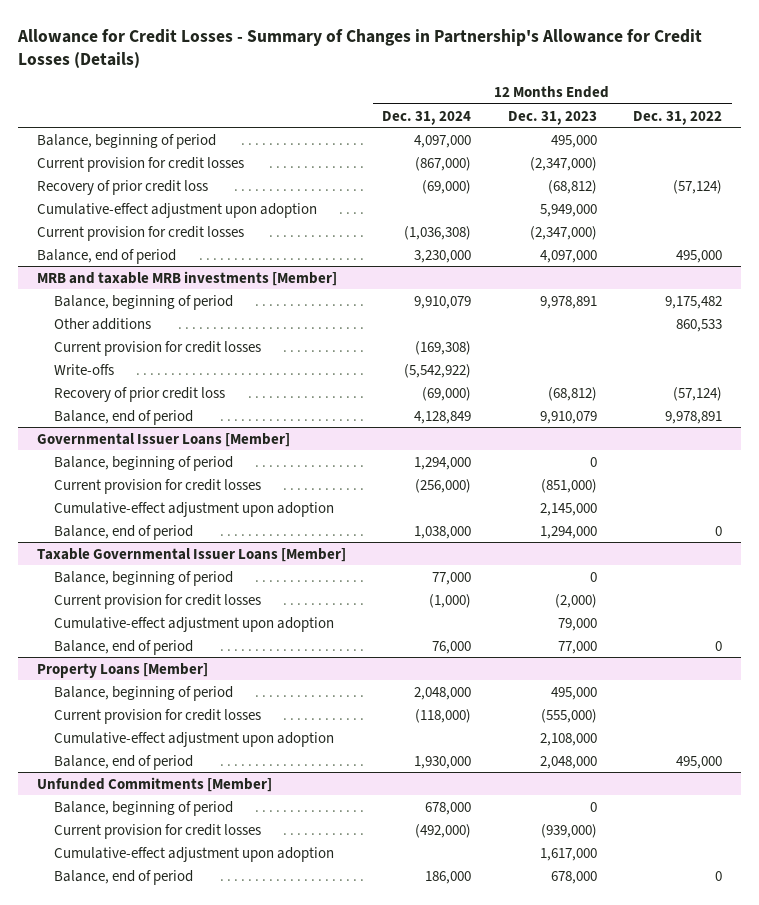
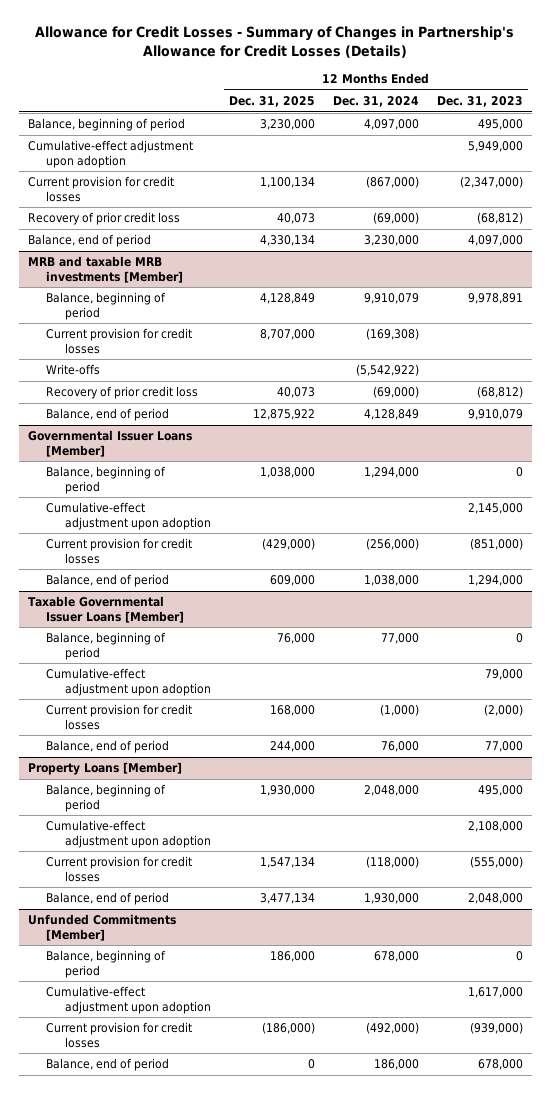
- | 12 Months Ended Dec. 31, 2024 | 12 Months Ended Dec. 31, 2023 | 12 Months Ended Dec. 31, 2022
+ | 12 Months Ended Dec. 31, 2025 | 12 Months Ended Dec. 31, 2024 | 12 Months Ended Dec. 31, 2023
moved up: Cumulative-effect adjustment upon adoption | | | 5,949,000
- Current provision for credit losses | (1,036,308) | (2,347,000) |
@ MRB and taxable MRB investments [Member]
- Other additions | | | 860,533
@ Governmental Issuer Loans [Member]
moved down: Current provision for credit losses | (429,000) | (256,000) | (851,000)
@ Taxable Governmental Issuer Loans [Member]
moved down: Current provision for credit losses | 168,000 | (1,000) | (2,000)
@ Property Loans [Member]
moved down: Current provision for credit losses | 1,547,134 | (118,000) | (555,000)
@ Unfunded Commitments [Member]
moved down: Current provision for credit losses | (186,000) | (492,000) | (939,000)

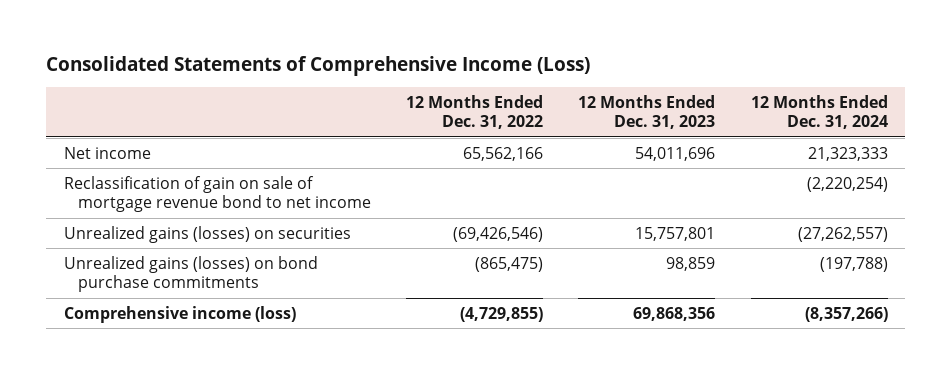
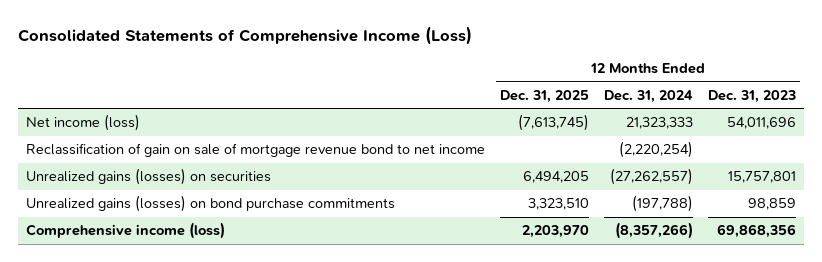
- | 12 Months Ended Dec. 31, 2022 | 12 Months Ended Dec. 31, 2023 | 12 Months Ended Dec. 31, 2024
+ | 12 Months Ended Dec. 31, 2025 | 12 Months Ended Dec. 31, 2024 | 12 Months Ended Dec. 31, 2023
- Net income | 65,562,166 | 54,011,696 | 21,323,333
+ Net income (loss) | (7,613,745) | 21,323,333 | 54,011,696

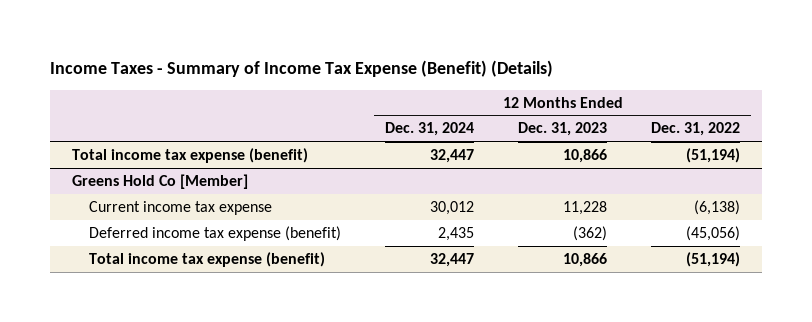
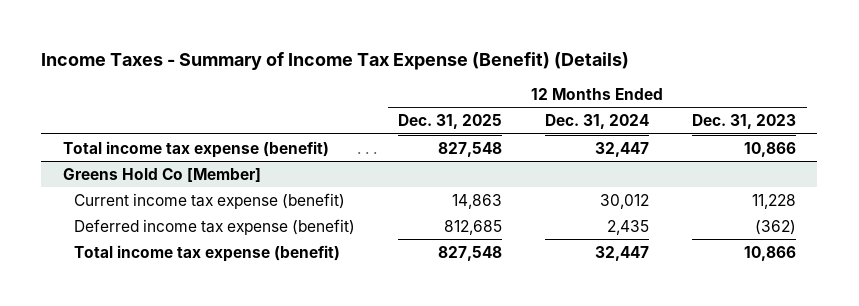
- | 12 Months Ended Dec. 31, 2024 | 12 Months Ended Dec. 31, 2023 | 12 Months Ended Dec. 31, 2022
+ | 12 Months Ended Dec. 31, 2025 | 12 Months Ended Dec. 31, 2024 | 12 Months Ended Dec. 31, 2023
@ Greens Hold Co [Member]
- Current income tax expense | 30,012 | 11,228 | (6,138)
+ Current income tax expense (benefit) | 14,863 | 30,012 | 11,228

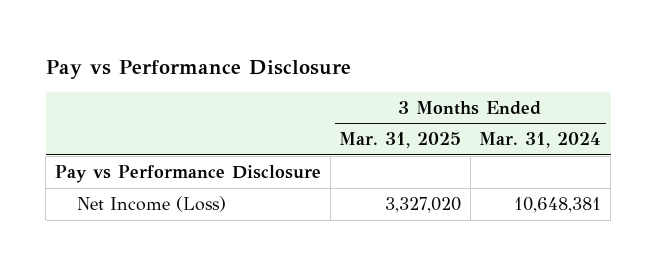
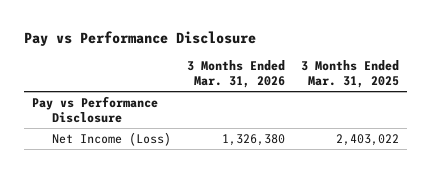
- | 3 Months Ended Mar. 31, 2025 | 3 Months Ended Mar. 31, 2024
+ | 3 Months Ended Mar. 31, 2026 | 3 Months Ended Mar. 31, 2025
- Net Income (Loss) | 3,327,020 | 10,648,381
+ Net Income (Loss) | 1,326,380 | 2,403,022

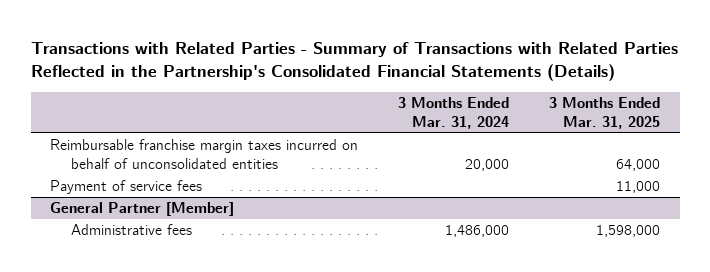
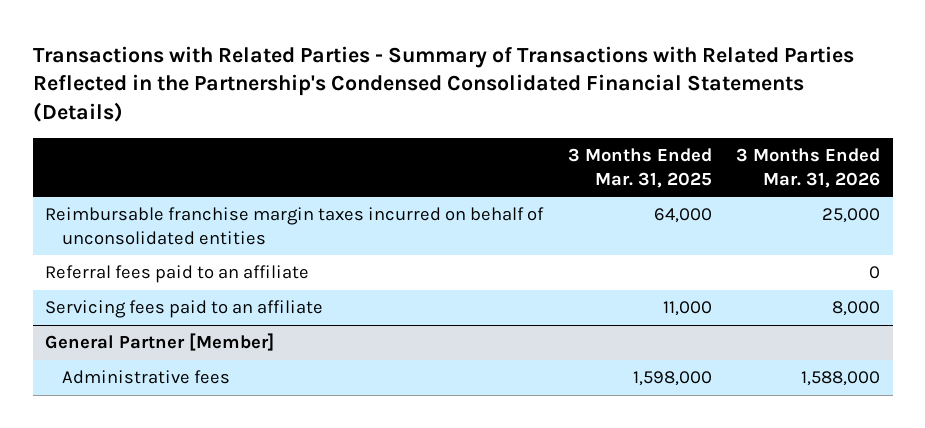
- Transactions with Related Parties - Summary of Transactions with Related Parties Reflected in the Partnership's Consolidated Financial Statements (Details)
+ Transactions with Related Parties - Summary of Transactions with Related Parties Reflected in the Partnership's Condensed Consolidated Financial Statements (Details)
- | 3 Months Ended Mar. 31, 2024 | 3 Months Ended Mar. 31, 2025
+ | 3 Months Ended Mar. 31, 2025 | 3 Months Ended Mar. 31, 2026
- Payment of service fees | | 11,000
+ Referral fees paid to an affiliate | | 0
+ Servicing fees paid to an affiliate | 11,000 | 8,000

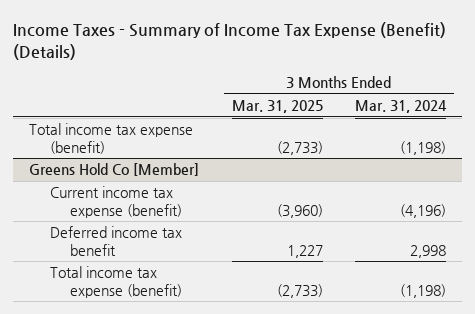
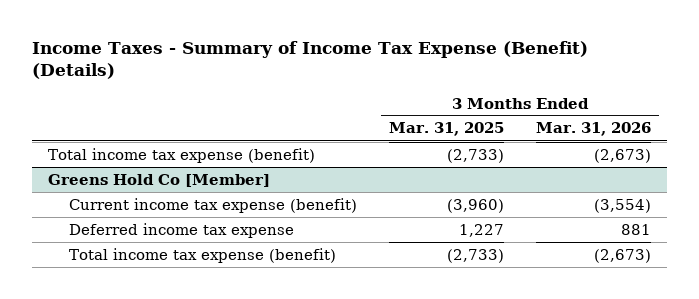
- | 3 Months Ended Mar. 31, 2025 | 3 Months Ended Mar. 31, 2024
+ | 3 Months Ended Mar. 31, 2025 | 3 Months Ended Mar. 31, 2026
@ Greens Hold Co [Member]
- Deferred income tax benefit | 1,227 | 2,998
+ Deferred income tax expense | 1,227 | 881

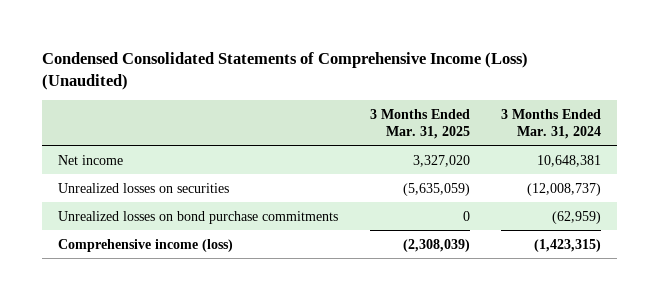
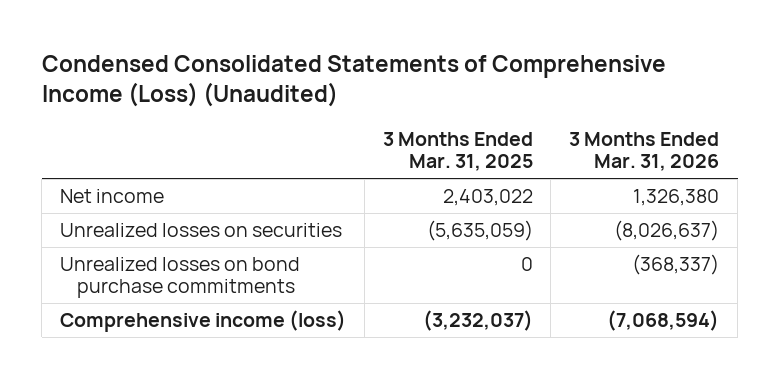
- | 3 Months Ended Mar. 31, 2025 | 3 Months Ended Mar. 31, 2024
+ | 3 Months Ended Mar. 31, 2025 | 3 Months Ended Mar. 31, 2026
- Net income | 3,327,020 | 10,648,381
+ Net income | 2,403,022 | 1,326,380
- Comprehensive income (loss) | (2,308,039) | (1,423,315)
+ Comprehensive income (loss) | (3,232,037) | (7,068,594)

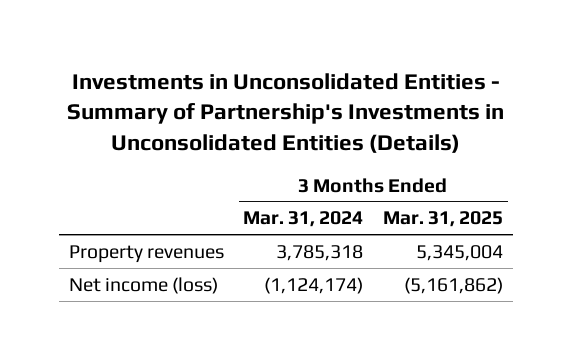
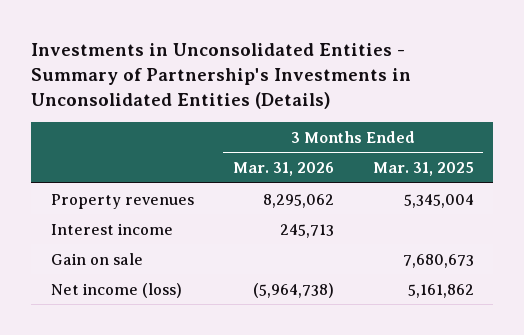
- | 3 Months Ended Mar. 31, 2024 | 3 Months Ended Mar. 31, 2025
+ | 3 Months Ended Mar. 31, 2026 | 3 Months Ended Mar. 31, 2025
- Net income (loss) | (1,124,174) | (5,161,862)
+ Interest income | 245,713 |
+ Gain on sale | | 7,680,673
+ Net income (loss) | (5,964,738) | 5,161,862

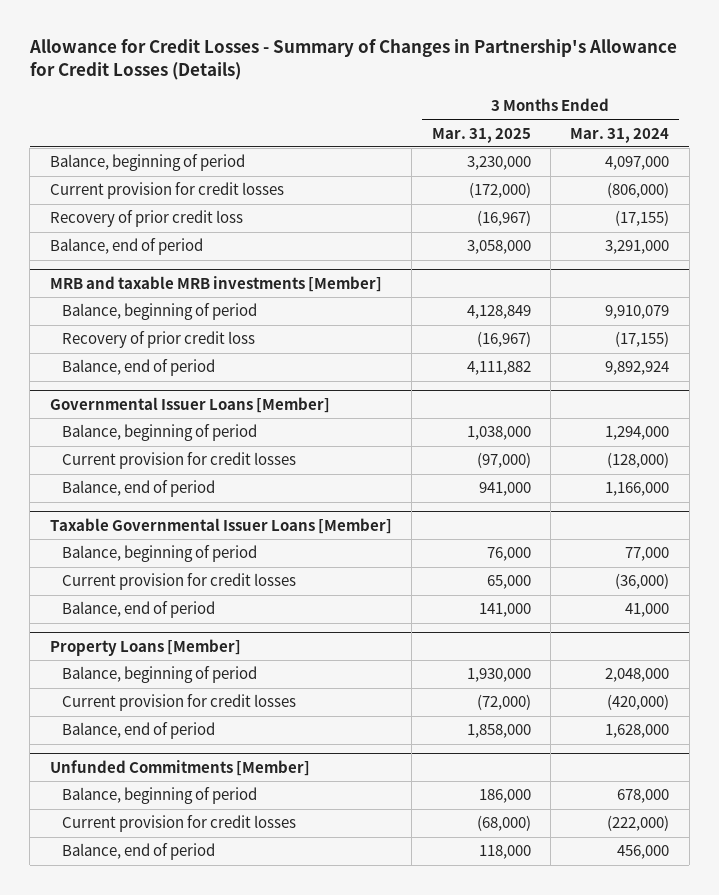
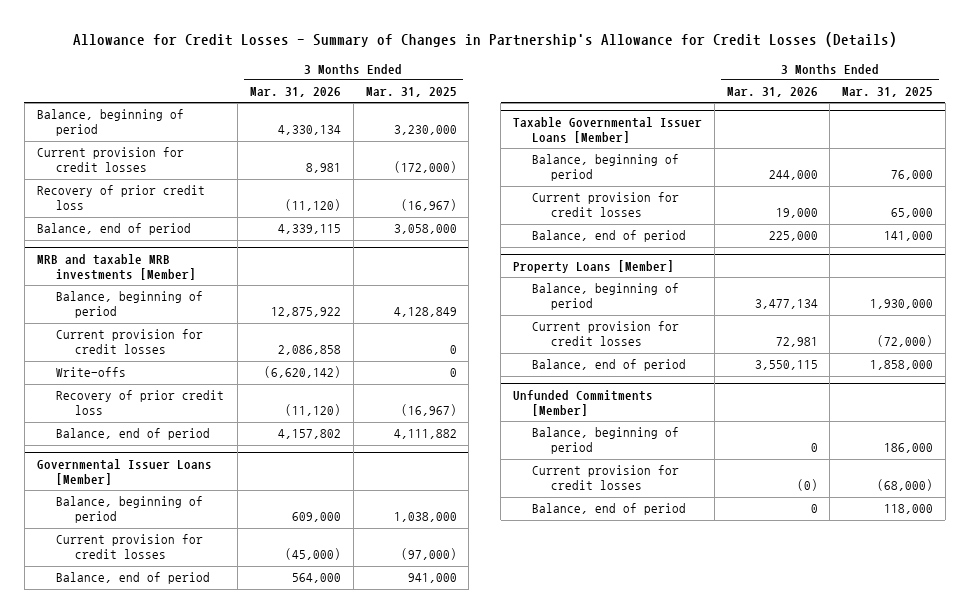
- | 3 Months Ended Mar. 31, 2025 | 3 Months Ended Mar. 31, 2024
+ | 3 Months Ended Mar. 31, 2026 | 3 Months Ended Mar. 31, 2025
@ MRB and taxable MRB investments [Member]
+ Current provision for credit losses | 2,086,858 | 0
+ Write-offs | (6,620,142) | 0

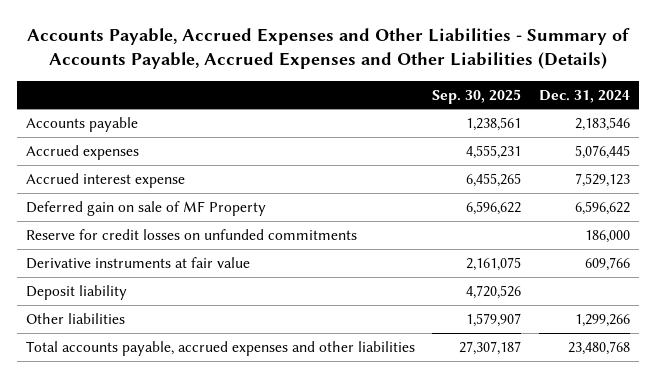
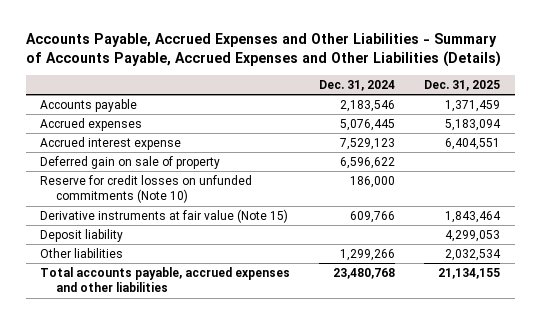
- | Sep. 30, 2025 | Dec. 31, 2024
+ | Dec. 31, 2024 | Dec. 31, 2025
- Deferred gain on sale of MF Property | 6,596,622 | 6,596,622
- Reserve for credit losses on unfunded commitments | | 186,000
- Derivative instruments at fair value | 2,161,075 | 609,766
+ Deferred gain on sale of property | 6,596,622 |
+ Reserve for credit losses on unfunded commitments (Note 10) | 186,000 |
+ Derivative instruments at fair value (Note 15) | 609,766 | 1,843,464

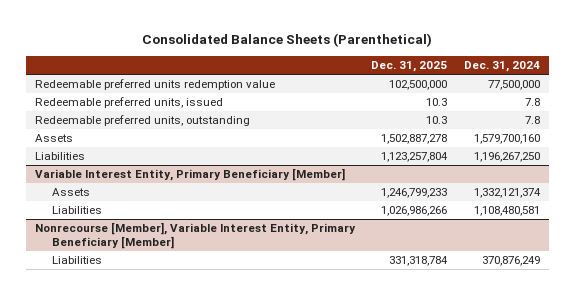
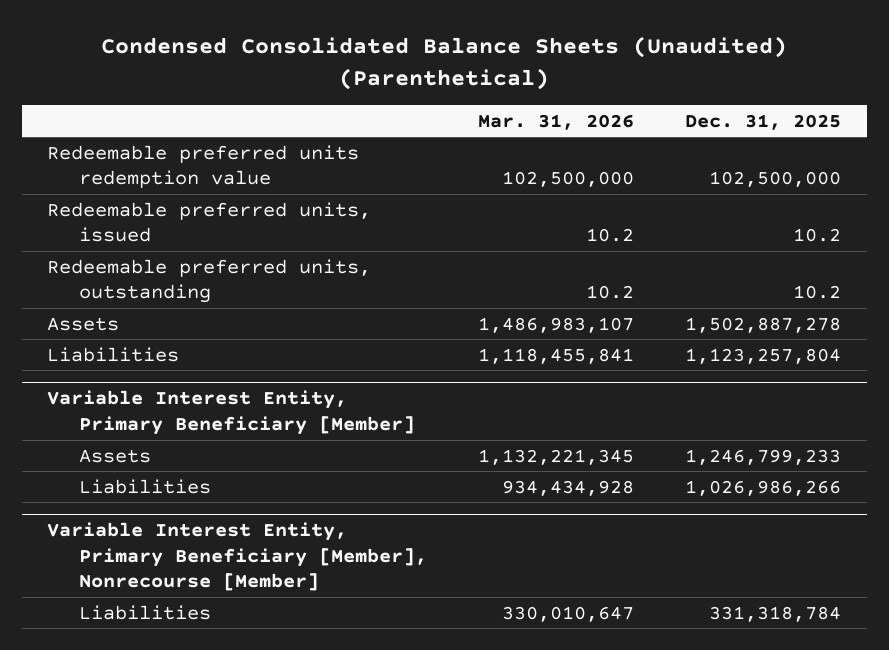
- Consolidated Balance Sheets (Parenthetical)
+ Condensed Consolidated Balance Sheets (Unaudited) (Parenthetical)
- | Dec. 31, 2025 | Dec. 31, 2024
+ | Mar. 31, 2026 | Dec. 31, 2025
- Redeemable preferred units, issued | 10.3 | 7.8
- Redeemable preferred units, outstanding | 10.3 | 7.8
+ Redeemable preferred units, issued | 10.2 | 10.2
+ Redeemable preferred units, outstanding | 10.2 | 10.2
- Nonrecourse [Member], Variable Interest Entity, Primary Beneficiary [Member]
+ Variable Interest Entity, Primary Beneficiary [Member], Nonrecourse [Member]

